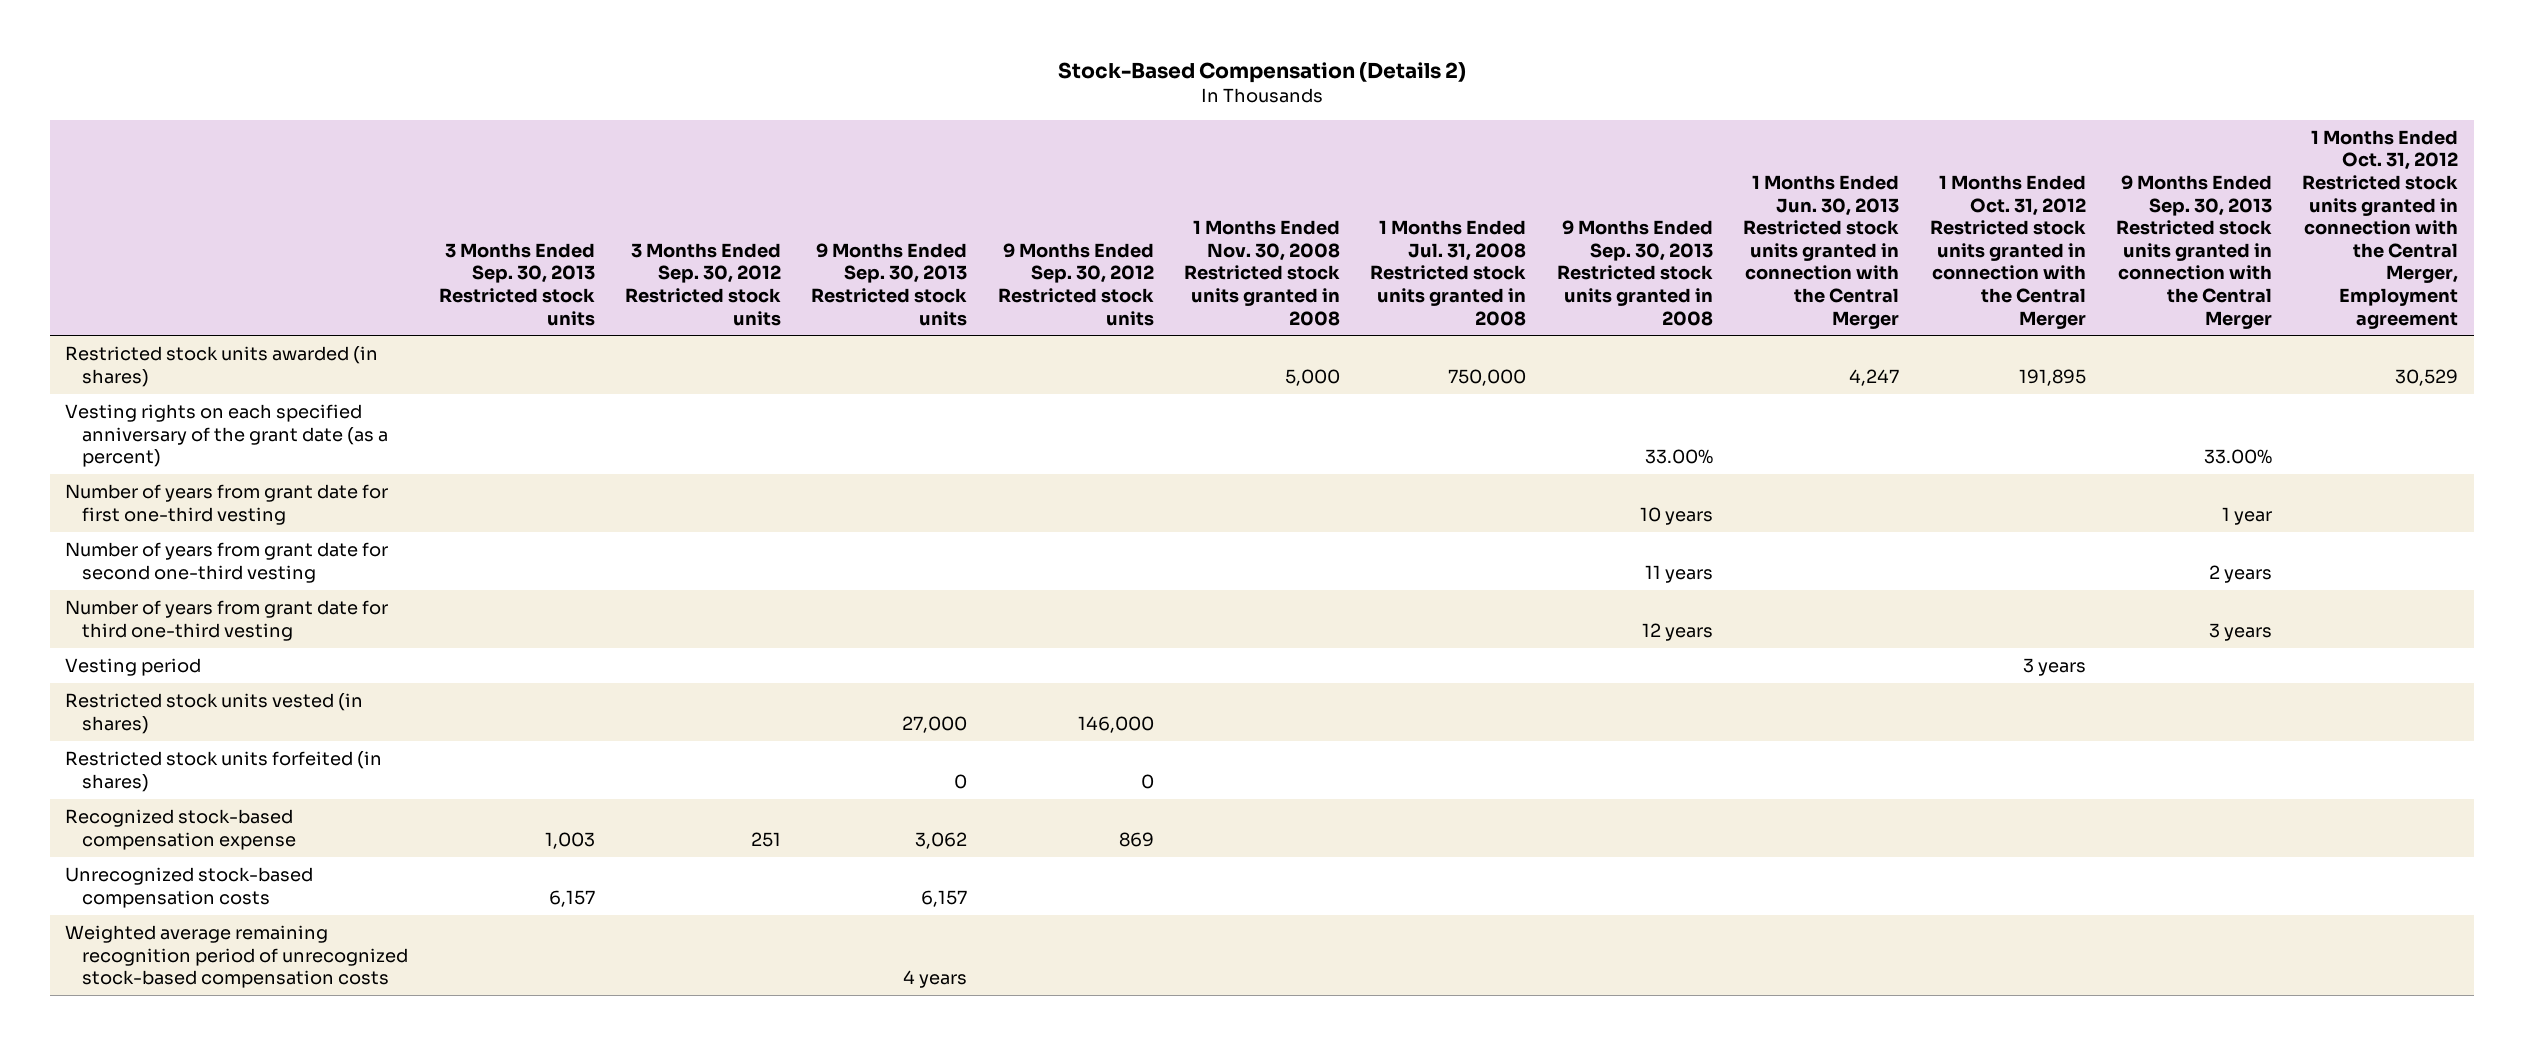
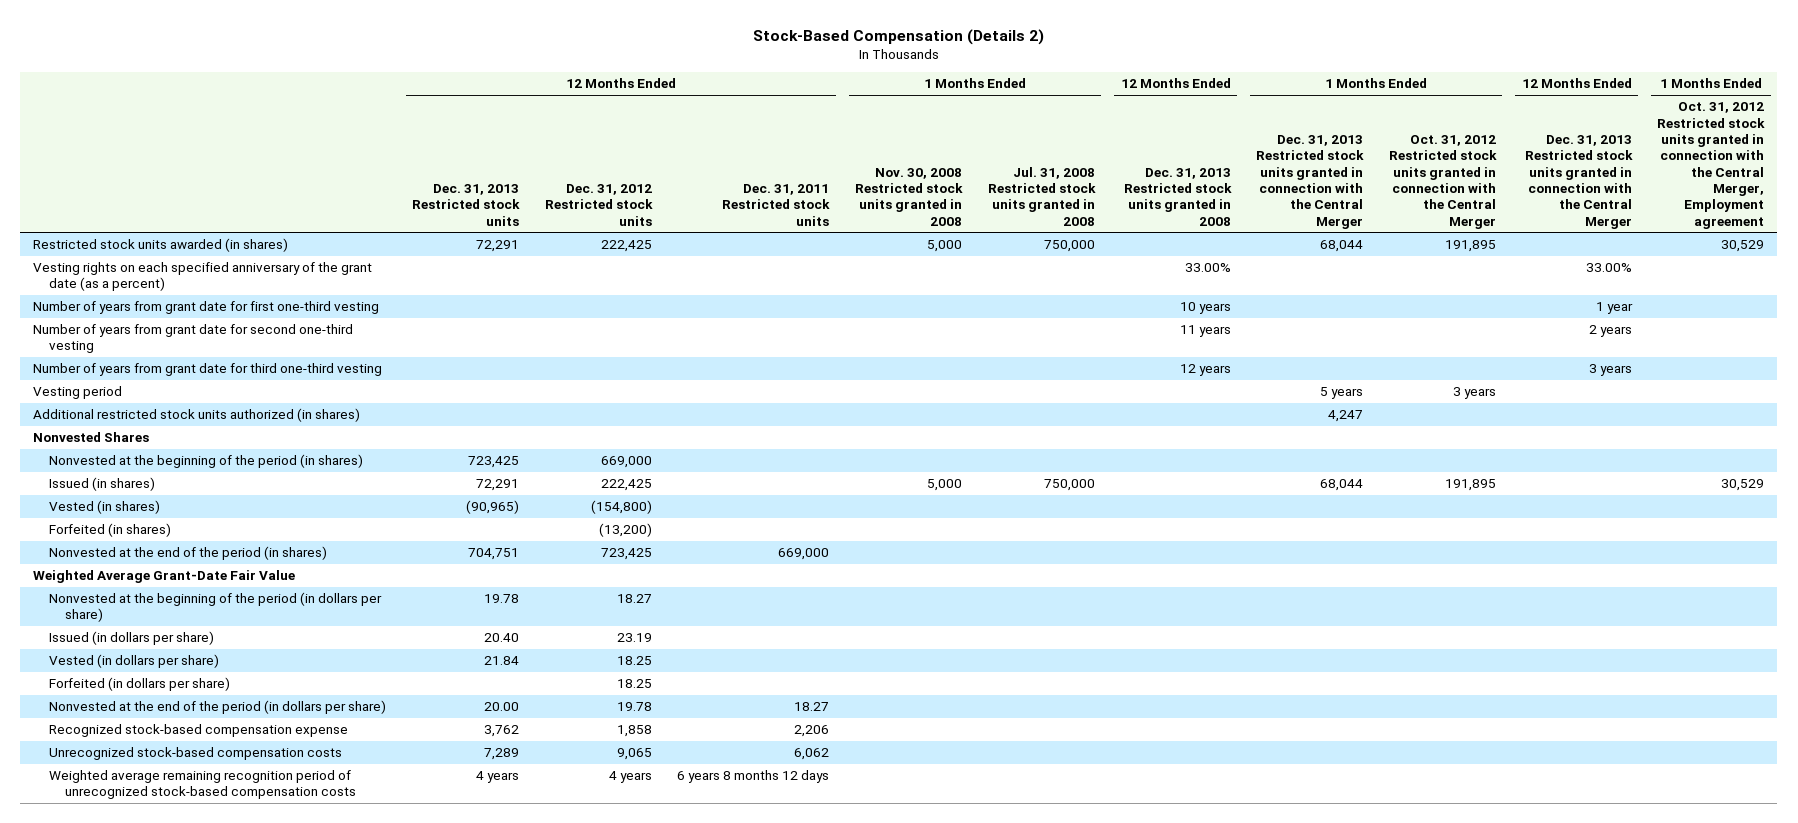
- | 3 Months Ended Sep. 30, 2013 Restricted stock units | 3 Months Ended Sep. 30, 2012 Restricted stock units | 9 Months Ended Sep. 30, 2013 Restricted stock units | 9 Months Ended Sep. 30, 2012 Restricted stock units | 1 Months Ended Nov. 30, 2008 Restricted stock units granted in 2008 | 1 Months Ended Jul. 31, 2008 Restricted stock units granted in 2008 | 9 Months Ended Sep. 30, 2013 Restricted stock units granted in 2008 | 1 Months Ended Jun. 30, 2013 Restricted stock units granted in connection with the Central Merger | 1 Months Ended Oct. 31, 2012 Restricted stock units granted in connection with the Central Merger | 9 Months Ended Sep. 30, 2013 Restricted stock units granted in connection with the Central Merger | 1 Months Ended Oct. 31, 2012 Restricted stock units granted in connection with the Central Merger, Employment agreement
+ | 12 Months Ended Dec. 31, 2013 Restricted stock units | 12 Months Ended Dec. 31, 2012 Restricted stock units | 12 Months Ended Dec. 31, 2011 Restricted stock units | 1 Months Ended Nov. 30, 2008 Restricted stock units granted in 2008 | 1 Months Ended Jul. 31, 2008 Restricted stock units granted in 2008 | 12 Months Ended Dec. 31, 2013 Restricted stock units granted in 2008 | 1 Months Ended Dec. 31, 2013 Restricted stock units granted in connection with the Central Merger | 1 Months Ended Oct. 31, 2012 Restricted stock units granted in connection with the Central Merger | 12 Months Ended Dec. 31, 2013 Restricted stock units granted in connection with the Central Merger | 1 Months Ended Oct. 31, 2012 Restricted stock units granted in connection with the Central Merger, Employment agreement
- Restricted stock units vested (in shares) | | | 27,000 | 146,000 | | | | | | |
- Restricted stock units forfeited (in shares) | | | 0 | 0 | | | | | | |
+ Additional restricted stock units authorized (in shares) | | | | | | | 4,247 | | |
+ Nonvested Shares
+ Nonvested at the beginning of the period (in shares) | 723,425 | 669,000 | | | | | | | |
+ Issued (in shares) | 72,291 | 222,425 | | 5,000 | 750,000 | | 68,044 | 191,895 | | 30,529
+ Vested (in shares) | (90,965) | (154,800) | | | | | | | |
+ Forfeited (in shares) | | (13,200) | | | | | | | |
+ Nonvested at the end of the period (in shares) | 704,751 | 723,425 | 669,000 | | | | | | |
+ Weighted Average Grant-Date Fair Value
+ Nonvested at the beginning of the period (in dollars per share) | 19.78 | 18.27 | | | | | | | |
+ Issued (in dollars per share) | 20.40 | 23.19 | | | | | | | |
+ Vested (in dollars per share) | 21.84 | 18.25 | | | | | | | |
+ Forfeited (in dollars per share) | | 18.25 | | | | | | | |
+ Nonvested at the end of the period (in dollars per share) | 20.00 | 19.78 | 18.27 | | | | | | |

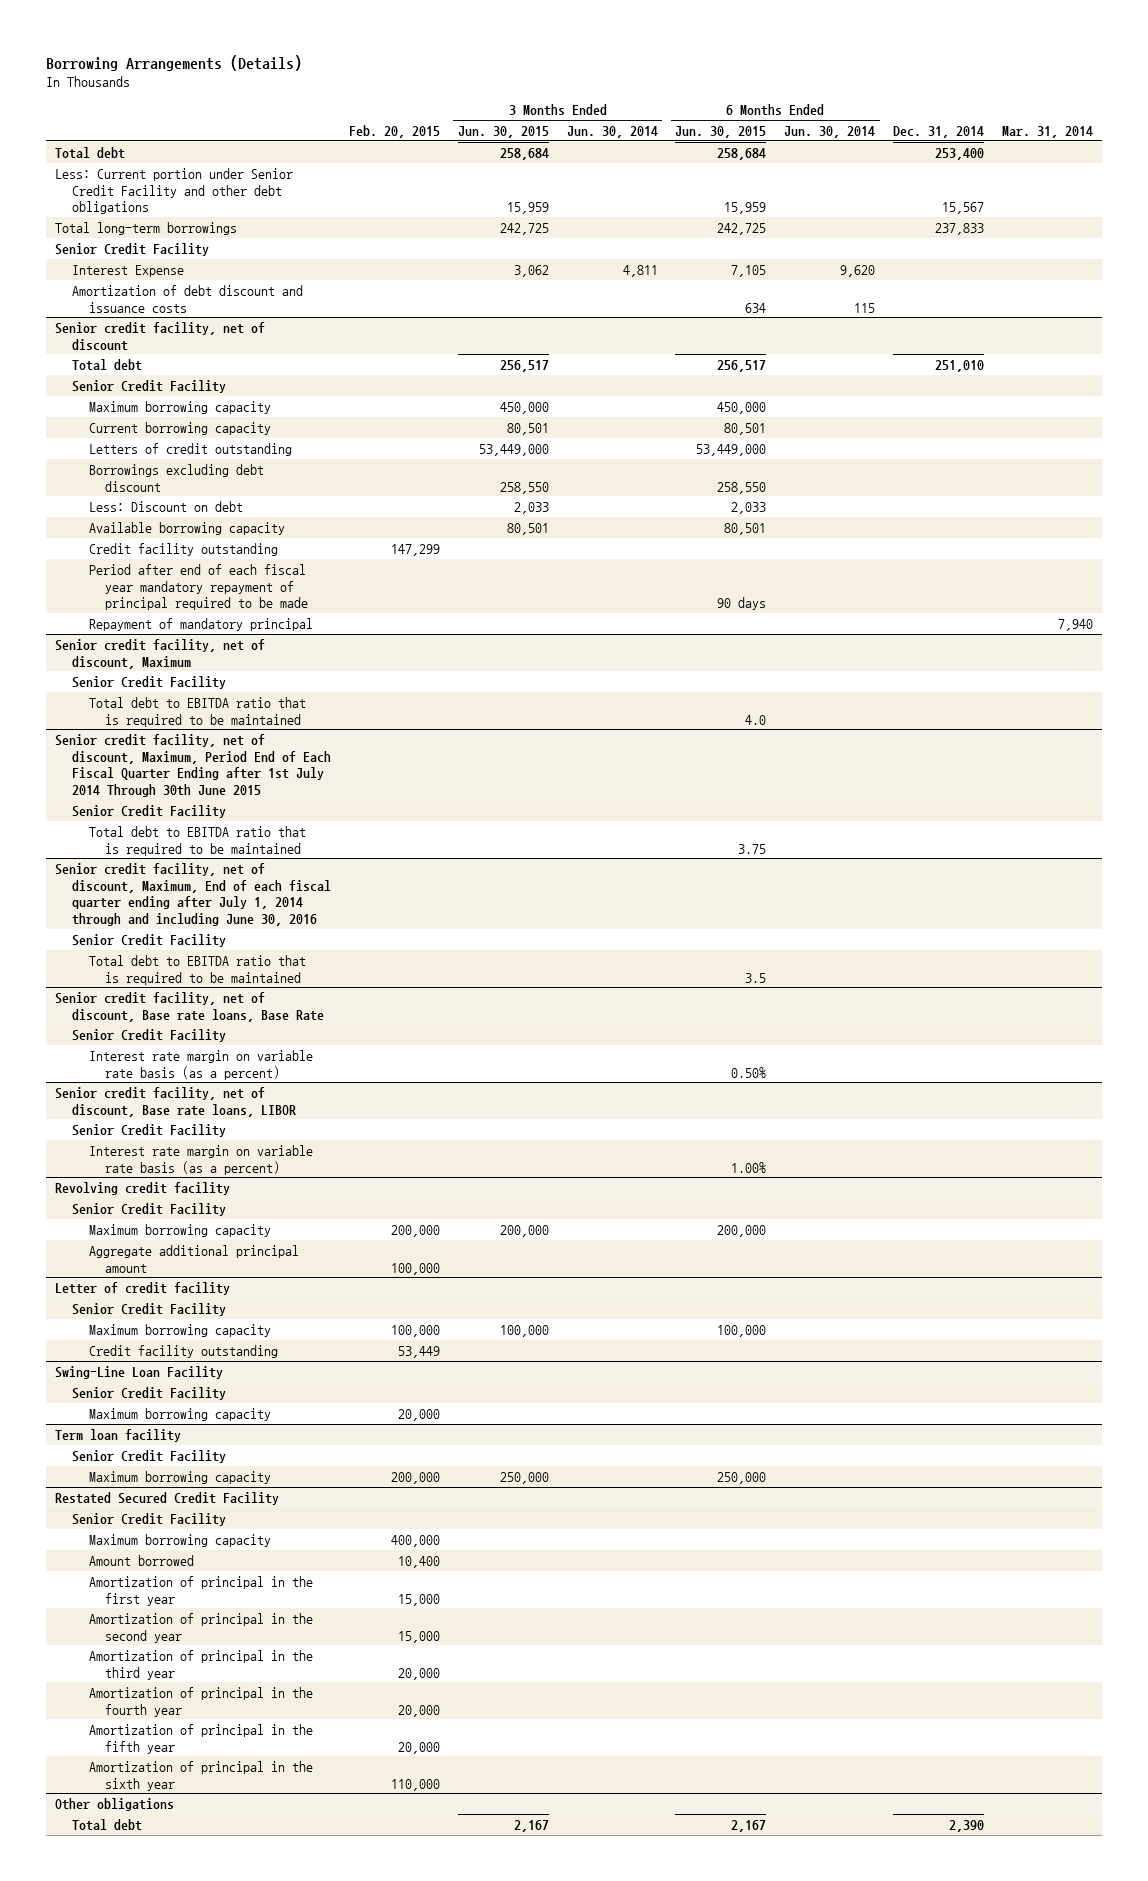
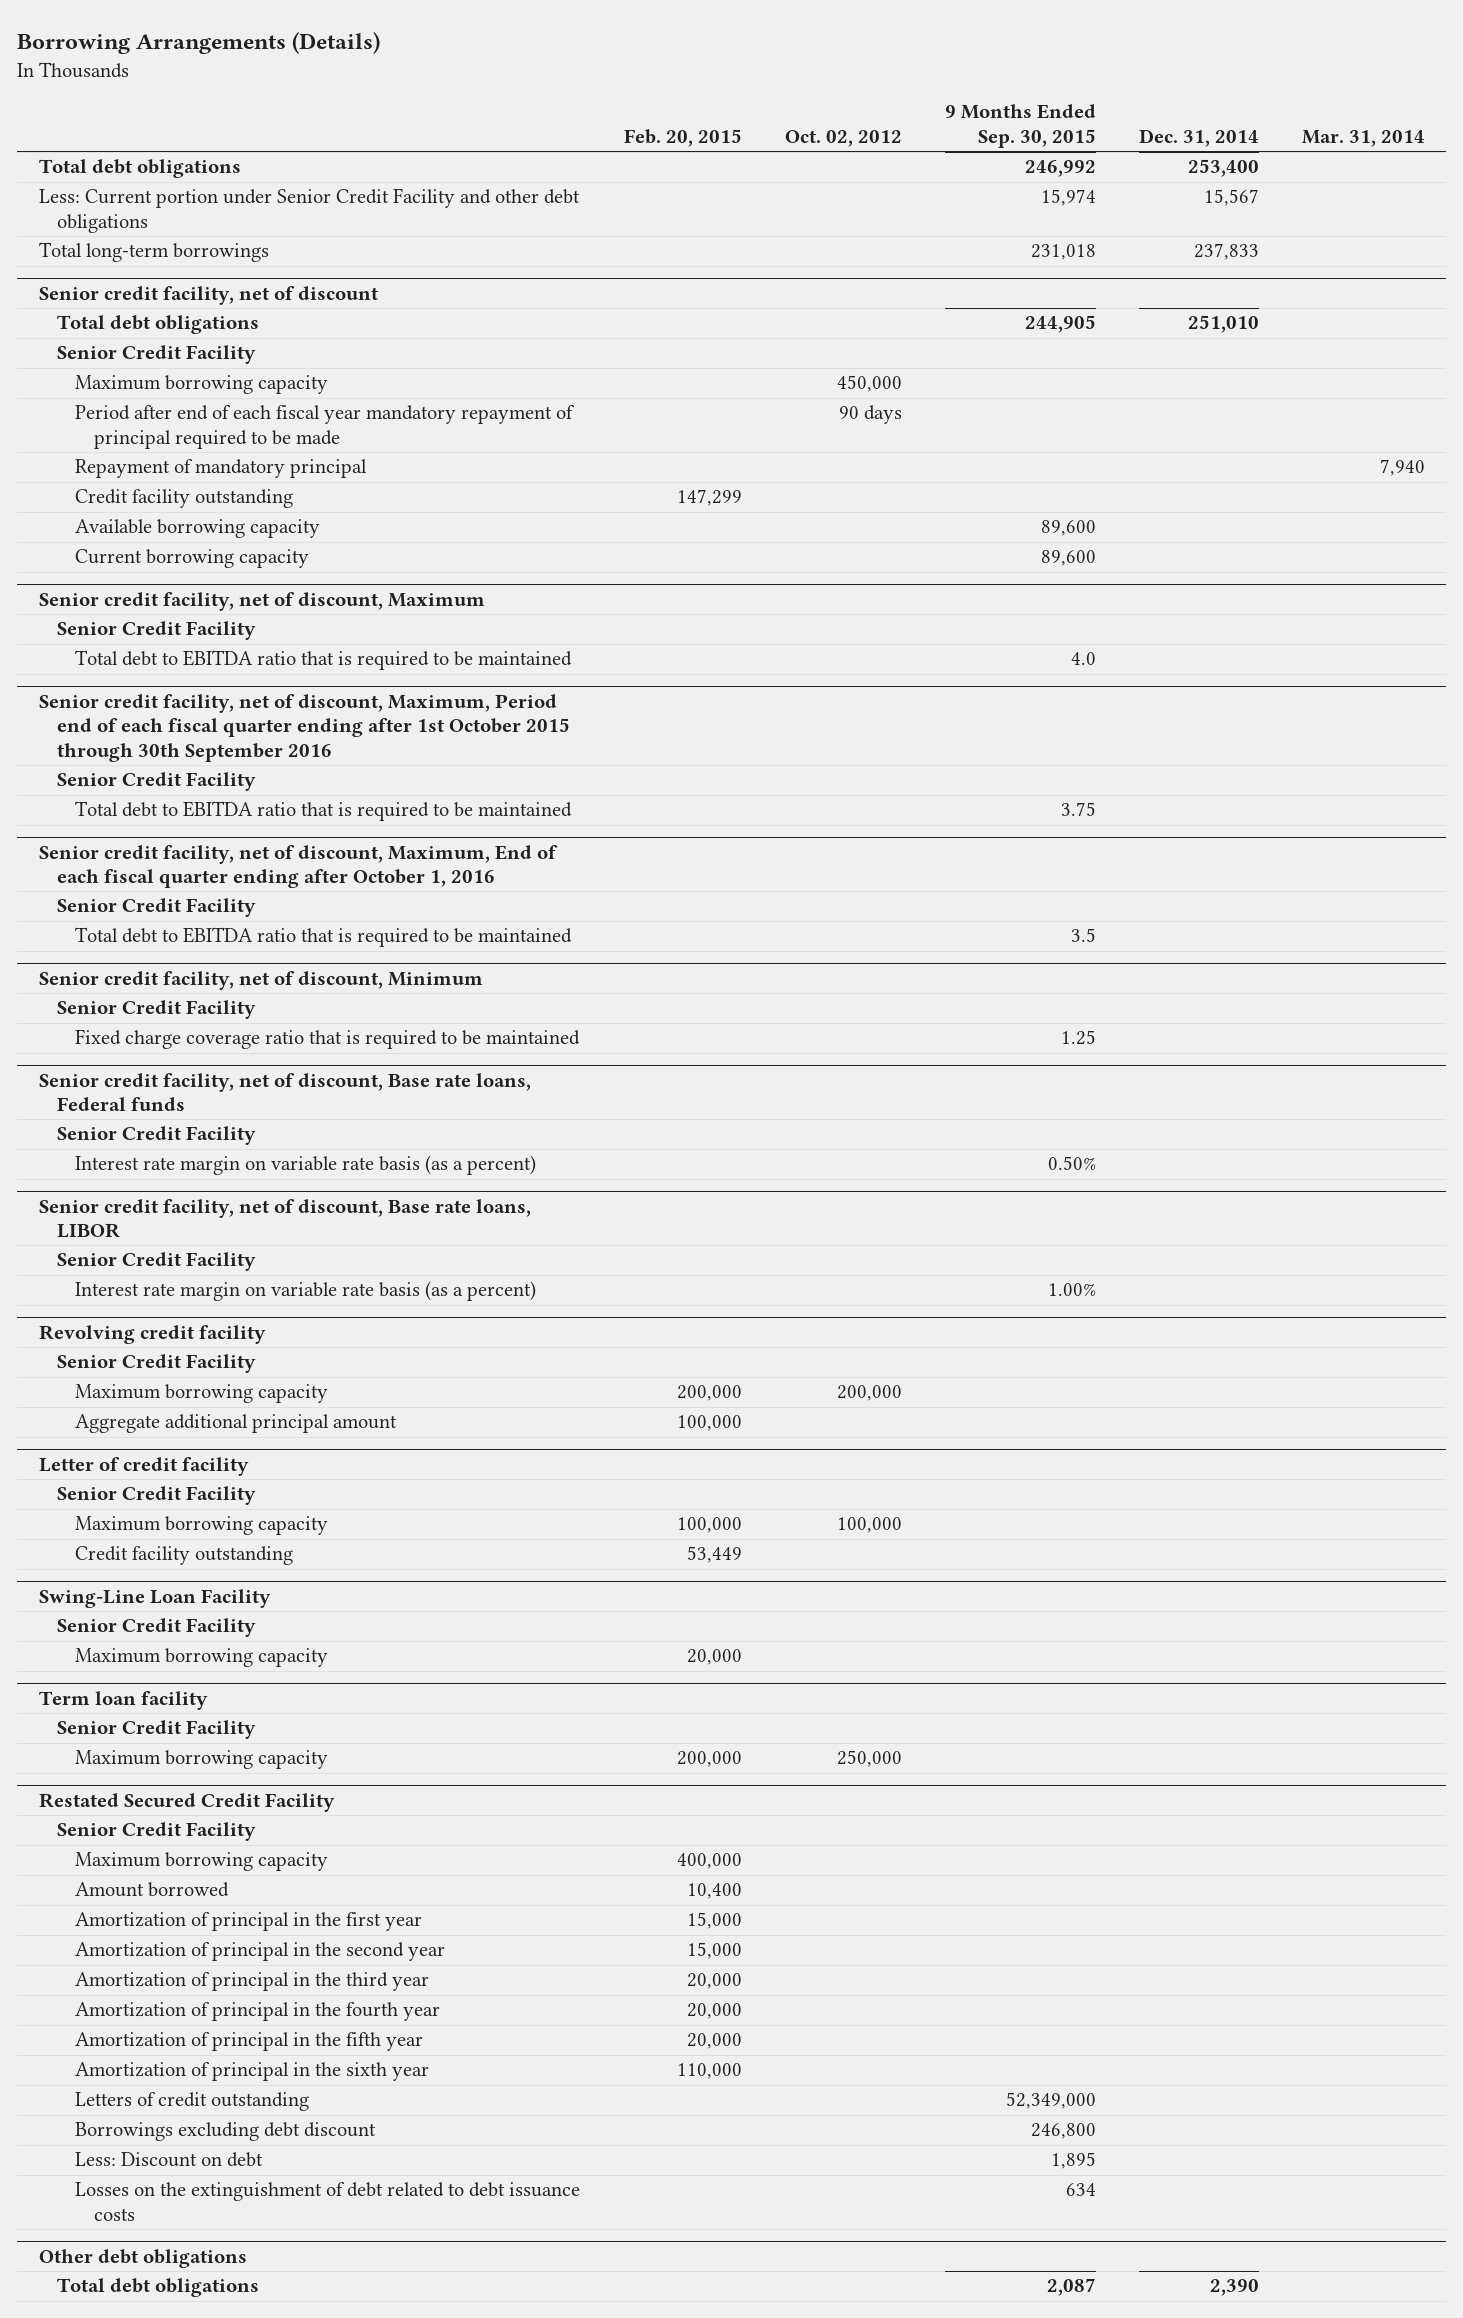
- | Feb. 20, 2015 | 3 Months Ended Jun. 30, 2015 | 3 Months Ended Jun. 30, 2014 | 6 Months Ended Jun. 30, 2015 | 6 Months Ended Jun. 30, 2014 | Dec. 31, 2014 | Mar. 31, 2014
+ | Feb. 20, 2015 | Oct. 02, 2012 | 9 Months Ended Sep. 30, 2015 | Dec. 31, 2014 | Mar. 31, 2014
- Total debt | | 258,684 | | 258,684 | | 253,400 |
+ Total debt obligations | | | 246,992 | 253,400 |
- Senior Credit Facility
- Interest Expense | | 3,062 | 4,811 | 7,105 | 9,620 | |
- Amortization of debt discount and issuance costs | | | | 634 | 115 | |
@ Senior credit facility, net of discount
- Total debt | | 256,517 | | 256,517 | | 251,010 |
+ Total debt obligations | | | 244,905 | 251,010 |
- Letters of credit outstanding | | 53,449,000 | | 53,449,000 | | |
- Borrowings excluding debt discount | | 258,550 | | 258,550 | | |
- Less: Discount on debt | | 2,033 | | 2,033 | | |
moved down: Credit facility outstanding | 147,299 | | | |
moved down: Available borrowing capacity | | | 89,600 | |
moved down: Current borrowing capacity | | | 89,600 | |
- Senior credit facility, net of discount, Maximum, Period End of Each Fiscal Quarter Ending after 1st July 2014 Through 30th June 2015
+ Senior credit facility, net of discount, Maximum, Period end of each fiscal quarter ending after 1st October 2015 through 30th September 2016
- Senior credit facility, net of discount, Maximum, End of each fiscal quarter ending after July 1, 2014 through and including June 30, 2016
+ Senior credit facility, net of discount, Maximum, End of each fiscal quarter ending after October 1, 2016
- Senior credit facility, net of discount, Base rate loans, Base Rate
+ Senior credit facility, net of discount, Minimum
+ Senior Credit Facility
+ Fixed charge coverage ratio that is required to be maintained | | | 1.25 | |
+ Senior credit facility, net of discount, Base rate loans, Federal funds
- Other obligations
- Total debt | | 2,167 | | 2,167 | | 2,390 |
@ Restated Secured Credit Facility
+ Letters of credit outstanding | | | 52,349,000 | |
+ Borrowings excluding debt discount | | | 246,800 | |
+ Less: Discount on debt | | | 1,895 | |
+ Losses on the extinguishment of debt related to debt issuance costs | | | 634 | |
+ Other debt obligations
+ Total debt obligations | | | 2,087 | 2,390 |

